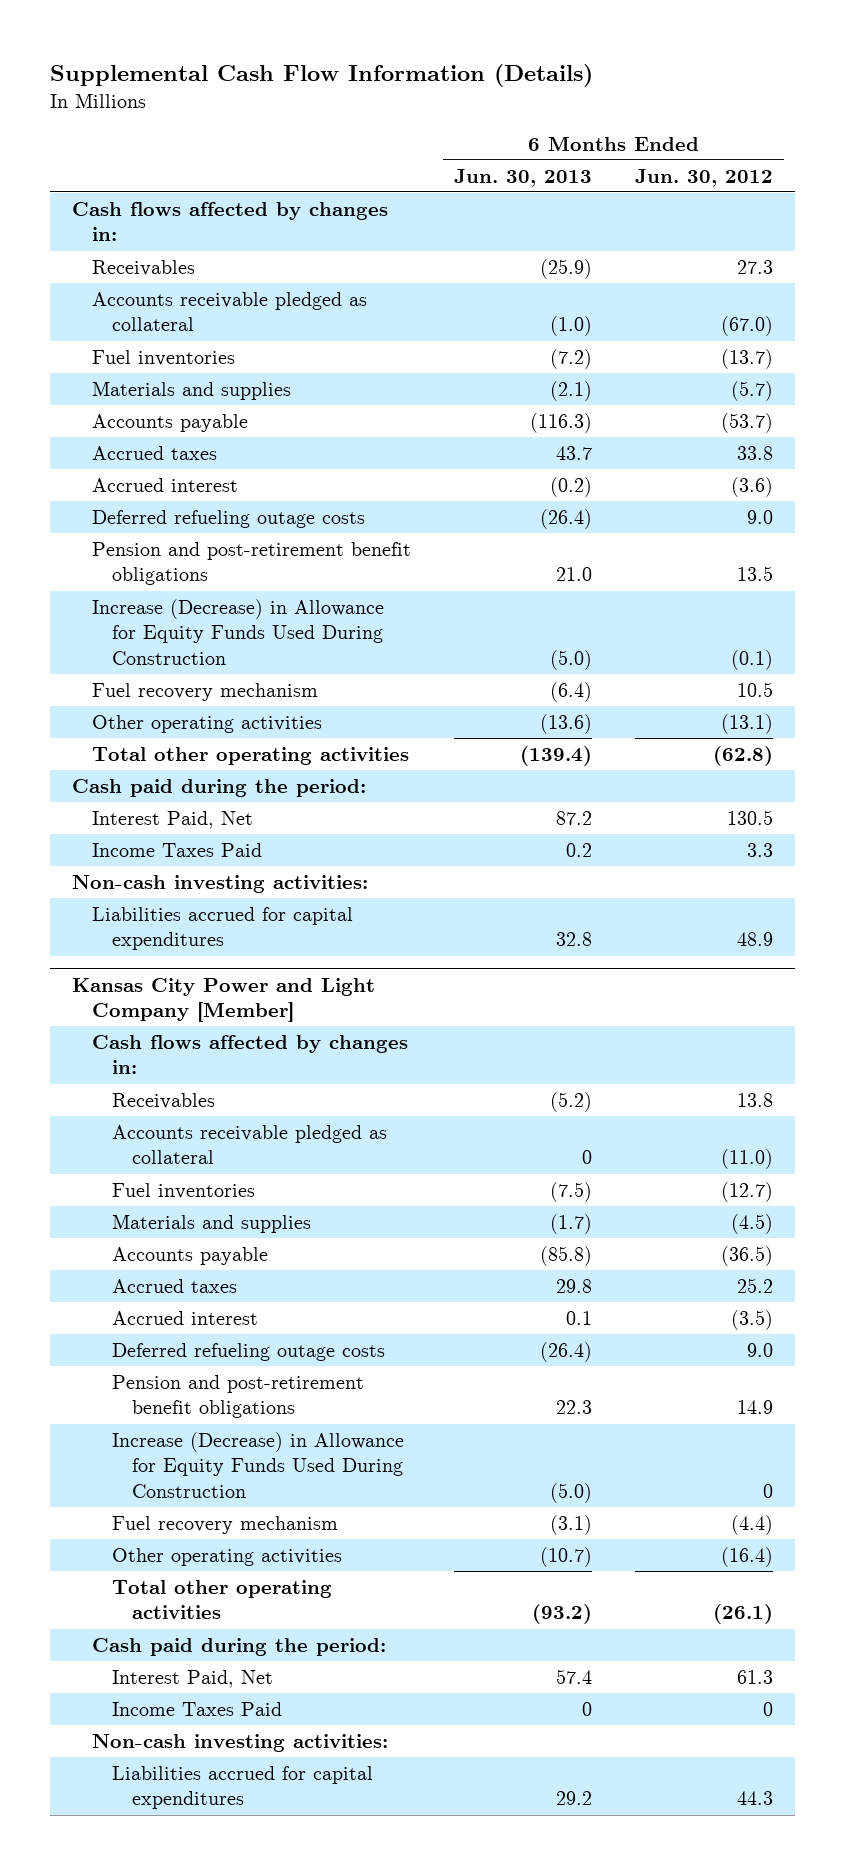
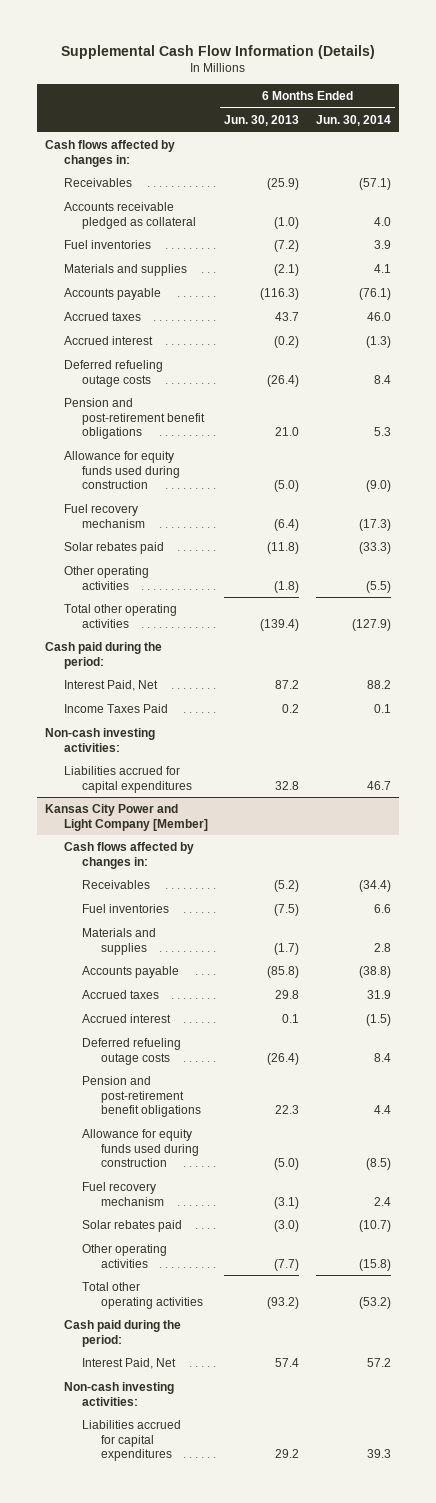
- | 6 Months Ended Jun. 30, 2013 | 6 Months Ended Jun. 30, 2012
+ | 6 Months Ended Jun. 30, 2013 | 6 Months Ended Jun. 30, 2014
- Increase (Decrease) in Allowance for Equity Funds Used During Construction | (5.0) | (0.1)
+ Allowance for equity funds used during construction | (5.0) | (9.0)
- Other operating activities | (13.6) | (13.1)
+ Solar rebates paid | (11.8) | (33.3)
+ Other operating activities | (1.8) | (5.5)
@ Kansas City Power and Light Company [Member]
- Accounts receivable pledged as collateral | 0 | (11.0)
- Increase (Decrease) in Allowance for Equity Funds Used During Construction | (5.0) | 0
+ Allowance for equity funds used during construction | (5.0) | (8.5)
- Other operating activities | (10.7) | (16.4)
+ Solar rebates paid | (3.0) | (10.7)
+ Other operating activities | (7.7) | (15.8)
- Income Taxes Paid | 0 | 0

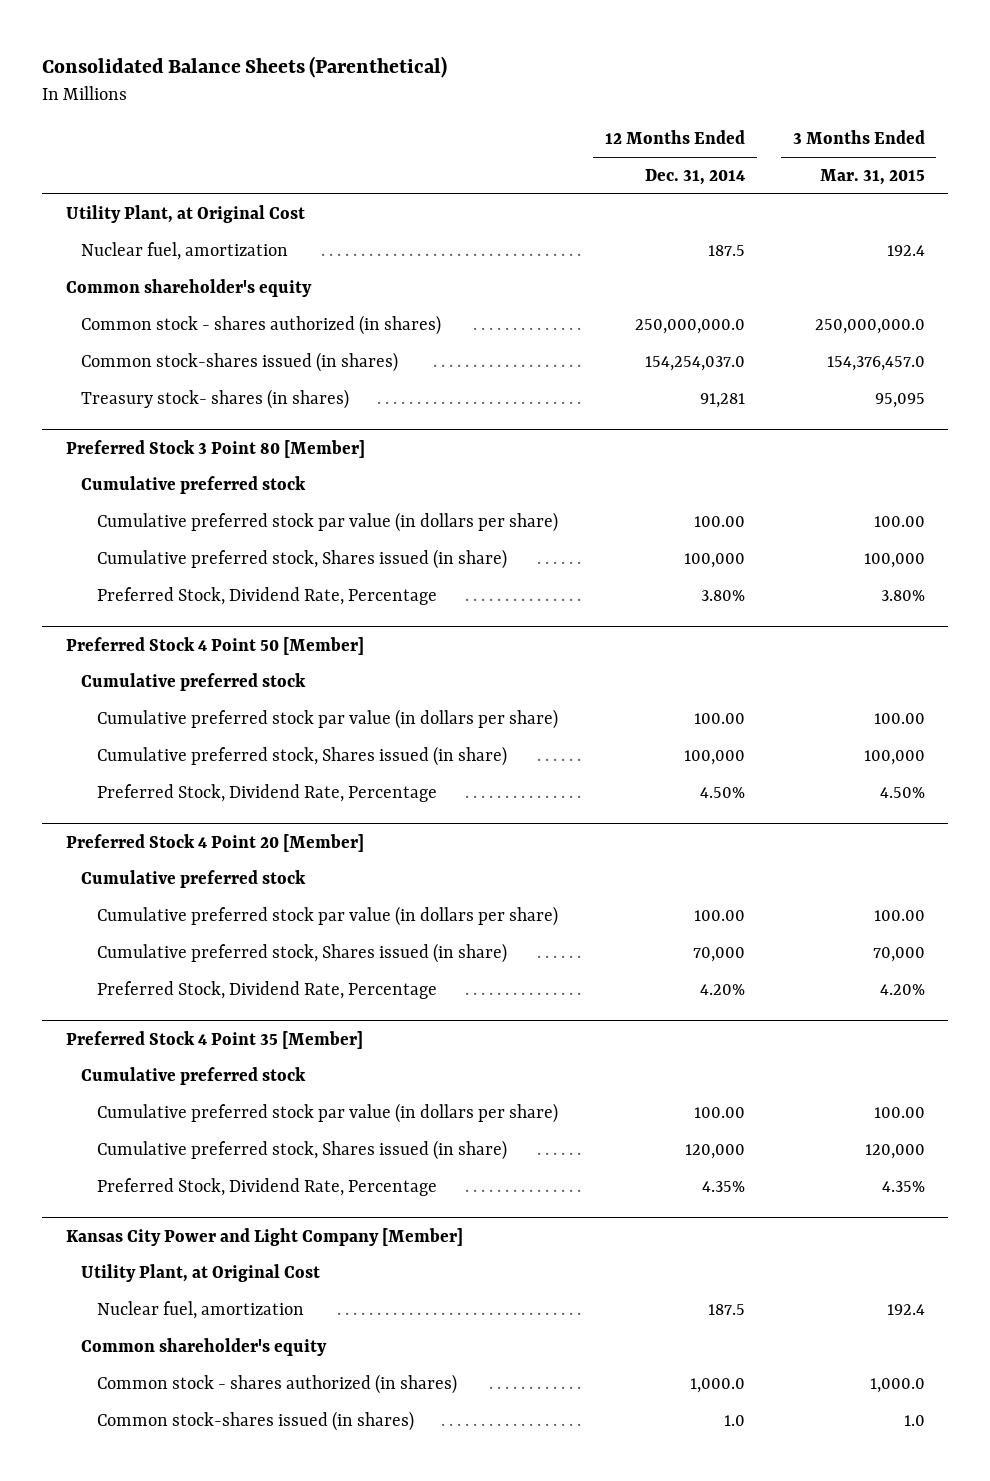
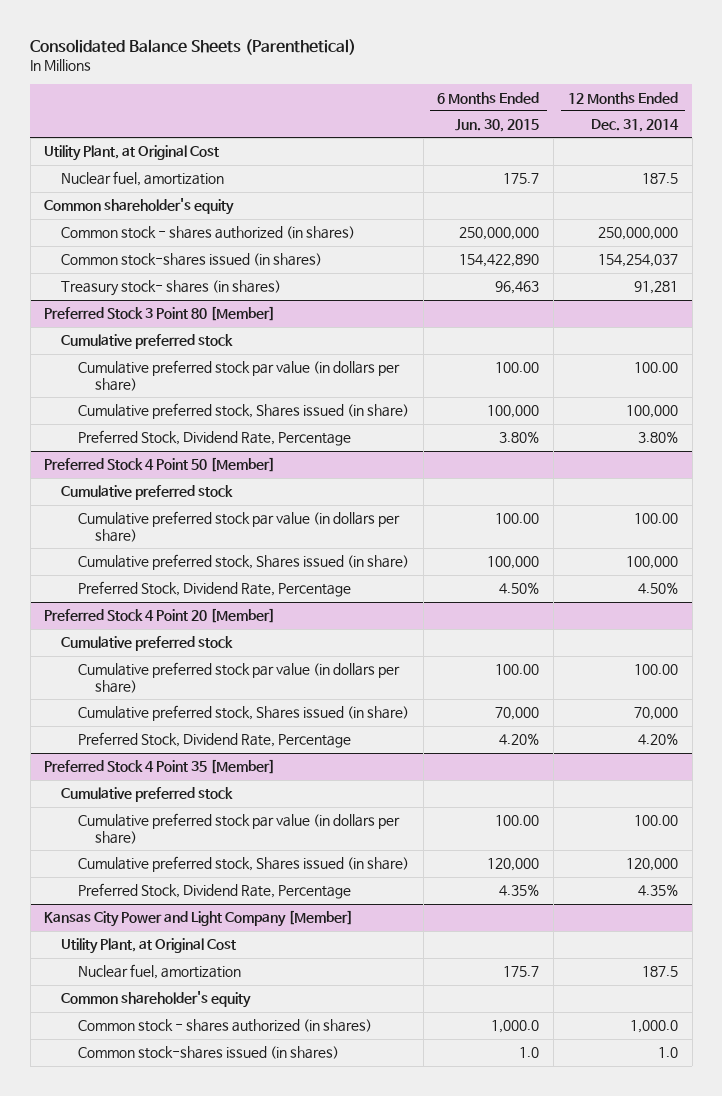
- | 12 Months Ended Dec. 31, 2014 | 3 Months Ended Mar. 31, 2015
+ | 6 Months Ended Jun. 30, 2015 | 12 Months Ended Dec. 31, 2014
- Common stock - shares authorized (in shares) | 250,000,000.0 | 250,000,000.0
- Common stock-shares issued (in shares) | 154,254,037.0 | 154,376,457.0
+ Common stock - shares authorized (in shares) | 250,000,000 | 250,000,000
+ Common stock-shares issued (in shares) | 154,422,890 | 154,254,037

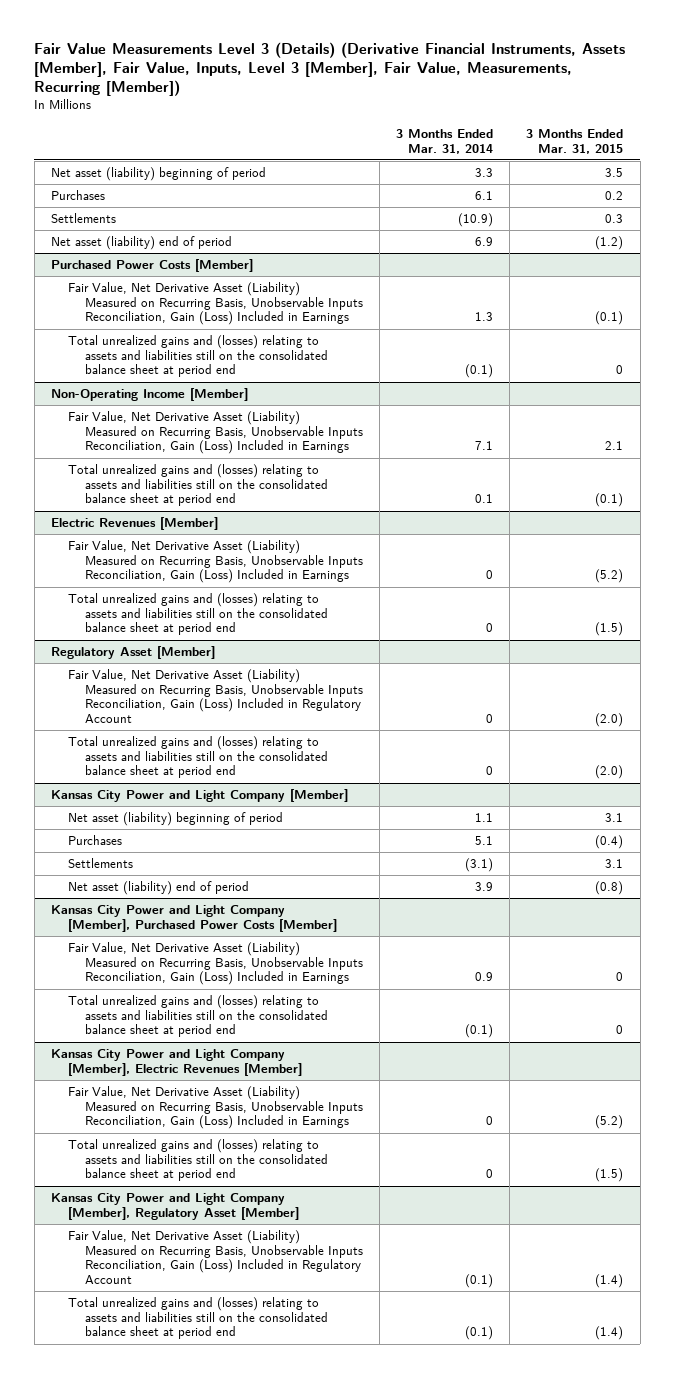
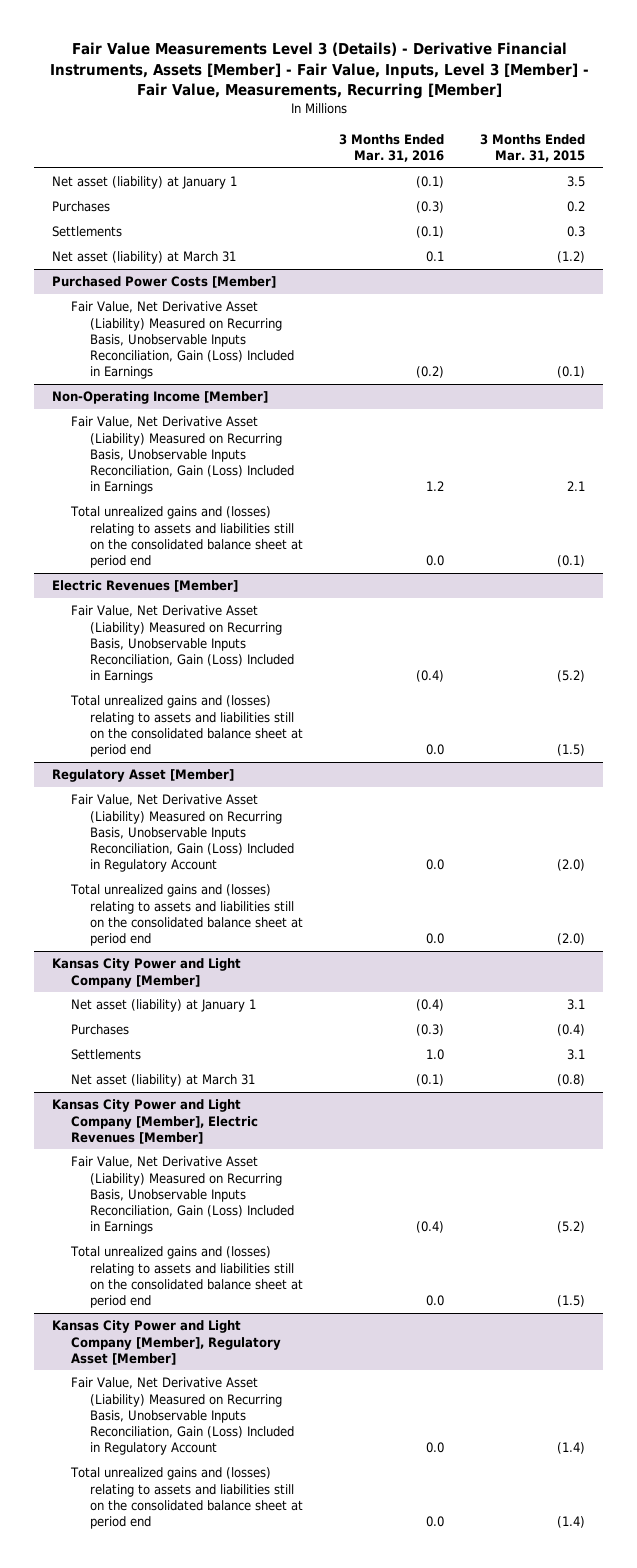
- Fair Value Measurements Level 3 (Details) (Derivative Financial Instruments, Assets [Member], Fair Value, Inputs, Level 3 [Member], Fair Value, Measurements, Recurring [Member])
+ Fair Value Measurements Level 3 (Details) - Derivative Financial Instruments, Assets [Member] - Fair Value, Inputs, Level 3 [Member] - Fair Value, Measurements, Recurring [Member]
- | 3 Months Ended Mar. 31, 2014 | 3 Months Ended Mar. 31, 2015
+ | 3 Months Ended Mar. 31, 2016 | 3 Months Ended Mar. 31, 2015
- Net asset (liability) beginning of period | 3.3 | 3.5
+ Net asset (liability) at January 1 | (0.1) | 3.5
- Net asset (liability) end of period | 6.9 | (1.2)
+ Net asset (liability) at March 31 | 0.1 | (1.2)
@ Purchased Power Costs [Member]
- Total unrealized gains and (losses) relating to assets and liabilities still on the consolidated balance sheet at period end | (0.1) | 0
@ Kansas City Power and Light Company [Member]
- Net asset (liability) beginning of period | 1.1 | 3.1
+ Net asset (liability) at January 1 | (0.4) | 3.1
- Net asset (liability) end of period | 3.9 | (0.8)
- Kansas City Power and Light Company [Member], Purchased Power Costs [Member]
- Fair Value, Net Derivative Asset (Liability) Measured on Recurring Basis, Unobservable Inputs Reconciliation, Gain (Loss) Included in Earnings | 0.9 | 0
- Total unrealized gains and (losses) relating to assets and liabilities still on the consolidated balance sheet at period end | (0.1) | 0
@ Kansas City Power and Light Company [Member]
+ Net asset (liability) at March 31 | (0.1) | (0.8)

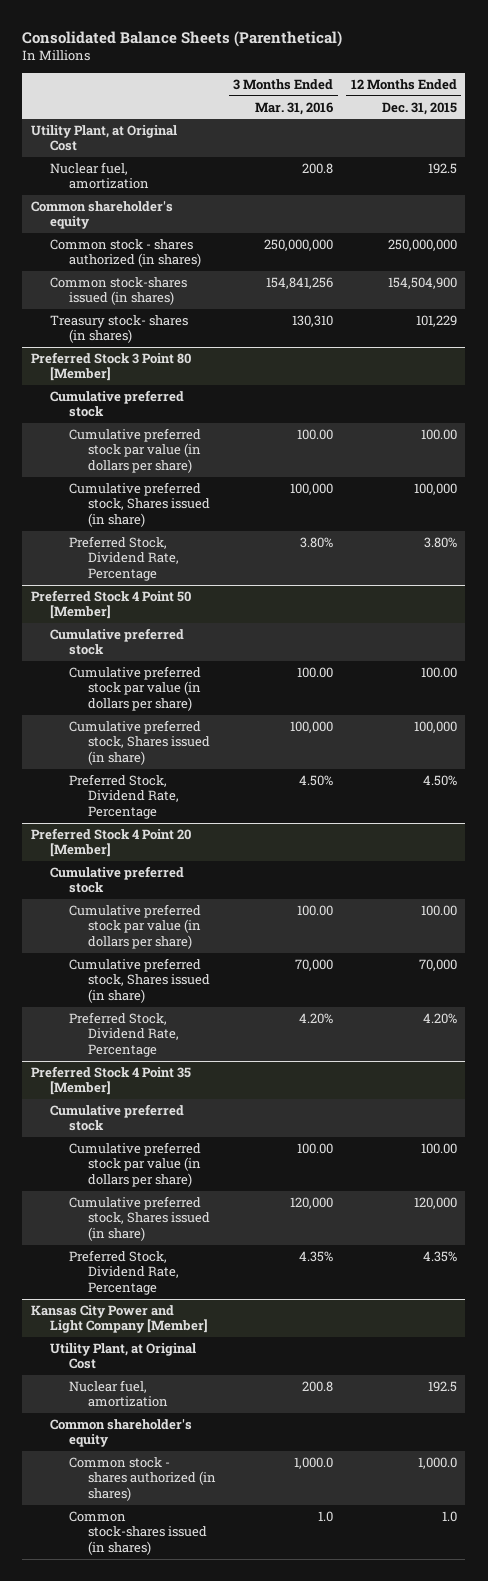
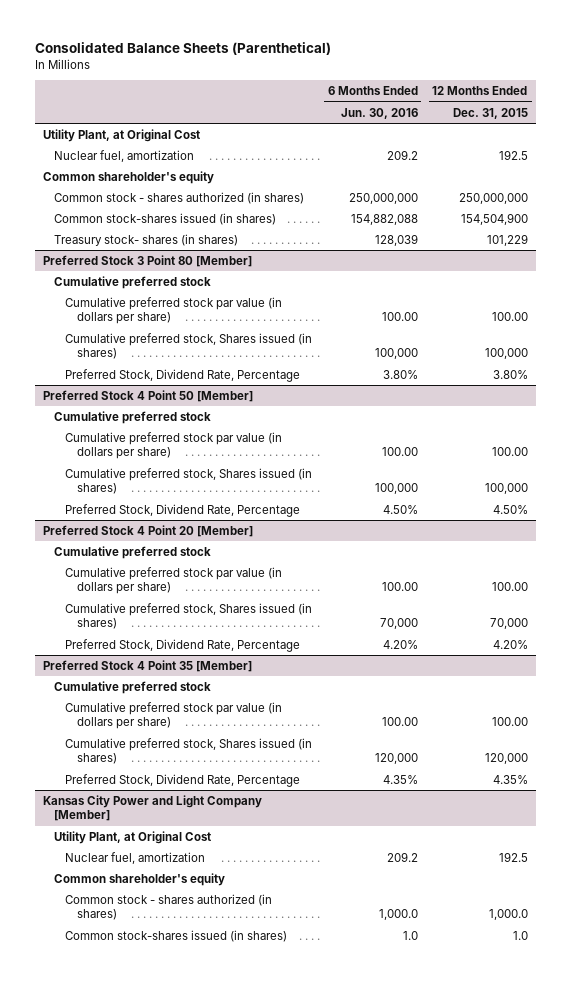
- | 3 Months Ended Mar. 31, 2016 | 12 Months Ended Dec. 31, 2015
+ | 6 Months Ended Jun. 30, 2016 | 12 Months Ended Dec. 31, 2015
@ Preferred Stock 3 Point 80 [Member]
- Cumulative preferred stock, Shares issued (in share) | 100,000 | 100,000
+ Cumulative preferred stock, Shares issued (in shares) | 100,000 | 100,000
@ Preferred Stock 4 Point 50 [Member]
- Cumulative preferred stock, Shares issued (in share) | 100,000 | 100,000
+ Cumulative preferred stock, Shares issued (in shares) | 100,000 | 100,000
@ Preferred Stock 4 Point 20 [Member]
- Cumulative preferred stock, Shares issued (in share) | 70,000 | 70,000
+ Cumulative preferred stock, Shares issued (in shares) | 70,000 | 70,000
@ Preferred Stock 4 Point 35 [Member]
- Cumulative preferred stock, Shares issued (in share) | 120,000 | 120,000
+ Cumulative preferred stock, Shares issued (in shares) | 120,000 | 120,000

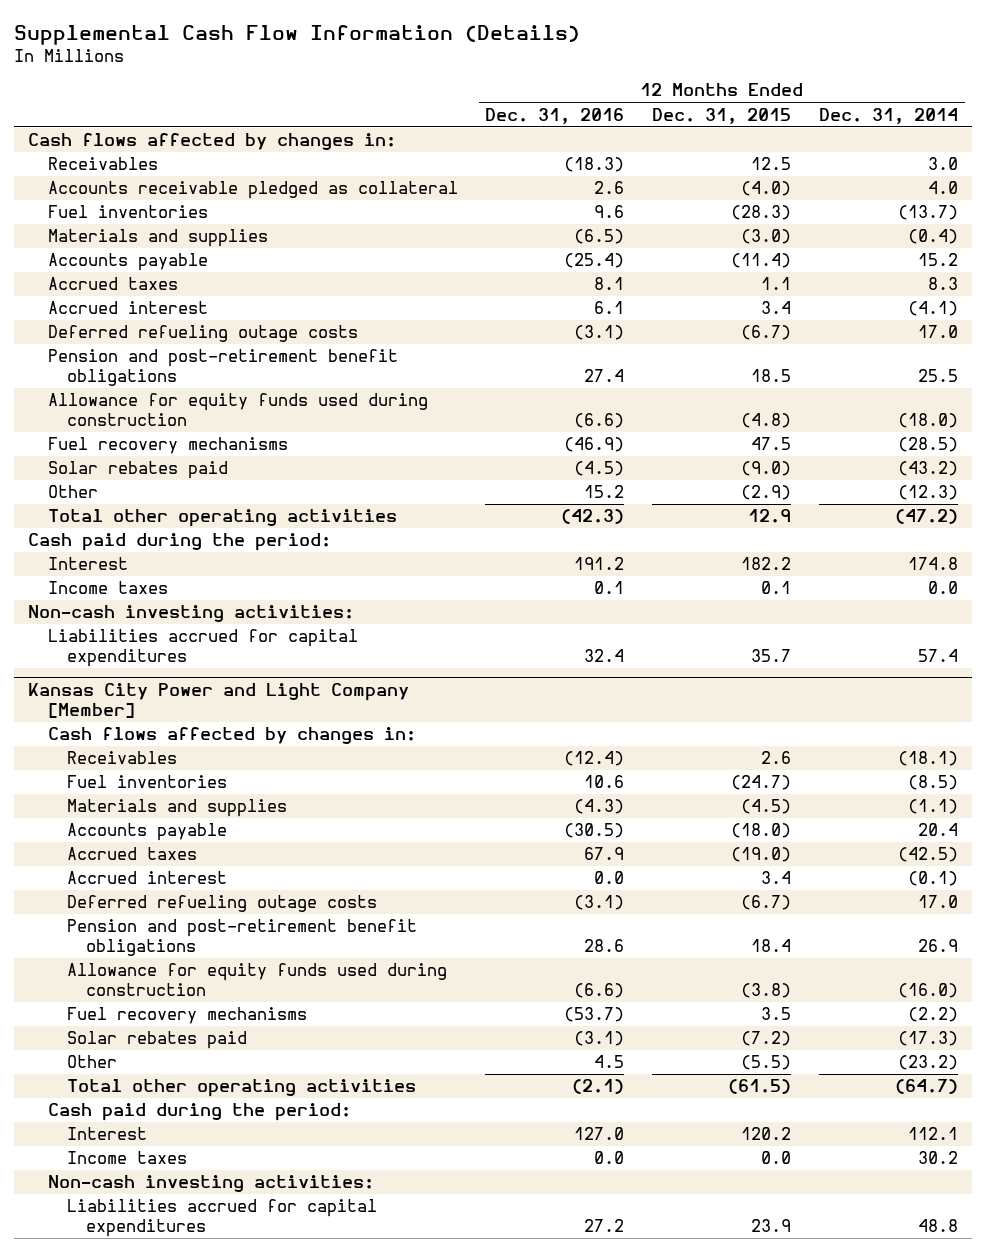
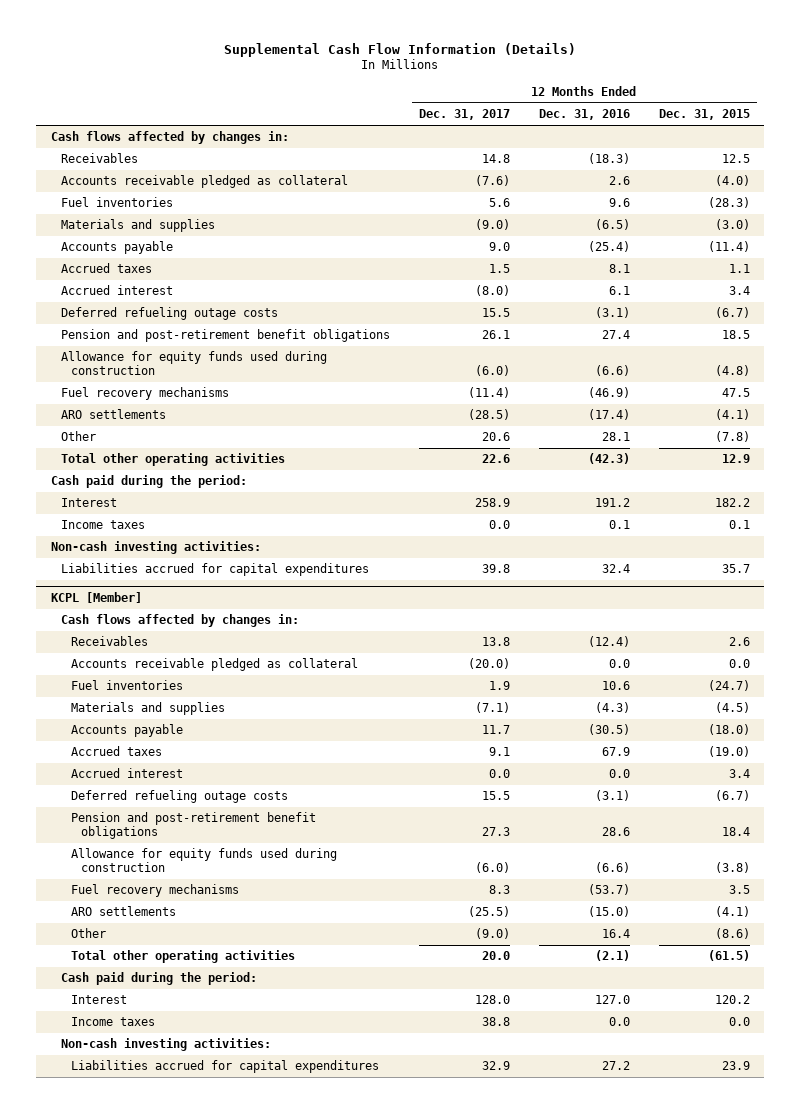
- | 12 Months Ended Dec. 31, 2016 | 12 Months Ended Dec. 31, 2015 | 12 Months Ended Dec. 31, 2014
+ | 12 Months Ended Dec. 31, 2017 | 12 Months Ended Dec. 31, 2016 | 12 Months Ended Dec. 31, 2015
- Solar rebates paid | (4.5) | (9.0) | (43.2)
- Other | 15.2 | (2.9) | (12.3)
+ ARO settlements | (28.5) | (17.4) | (4.1)
+ Other | 20.6 | 28.1 | (7.8)
- Kansas City Power and Light Company [Member]
+ KCPL [Member]
+ Accounts receivable pledged as collateral | (20.0) | 0.0 | 0.0
- Solar rebates paid | (3.1) | (7.2) | (17.3)
- Other | 4.5 | (5.5) | (23.2)
+ ARO settlements | (25.5) | (15.0) | (4.1)
+ Other | (9.0) | 16.4 | (8.6)

